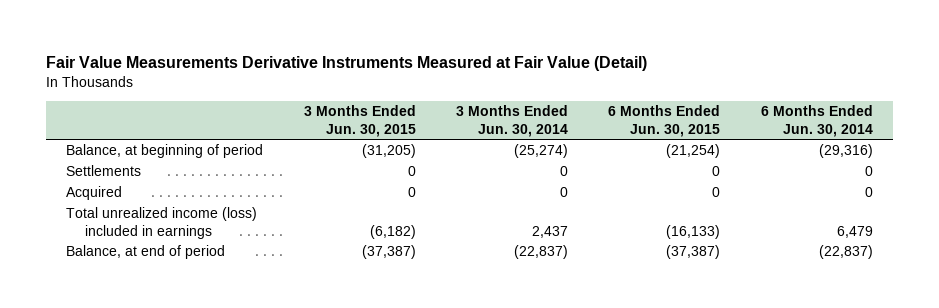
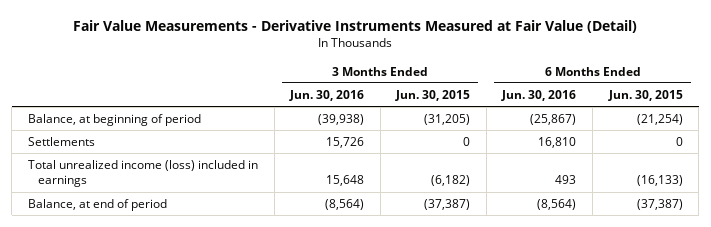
- Fair Value Measurements Derivative Instruments Measured at Fair Value (Detail)
+ Fair Value Measurements - Derivative Instruments Measured at Fair Value (Detail)
- | 3 Months Ended Jun. 30, 2015 | 3 Months Ended Jun. 30, 2014 | 6 Months Ended Jun. 30, 2015 | 6 Months Ended Jun. 30, 2014
+ | 3 Months Ended Jun. 30, 2016 | 3 Months Ended Jun. 30, 2015 | 6 Months Ended Jun. 30, 2016 | 6 Months Ended Jun. 30, 2015
- Acquired | 0 | 0 | 0 | 0

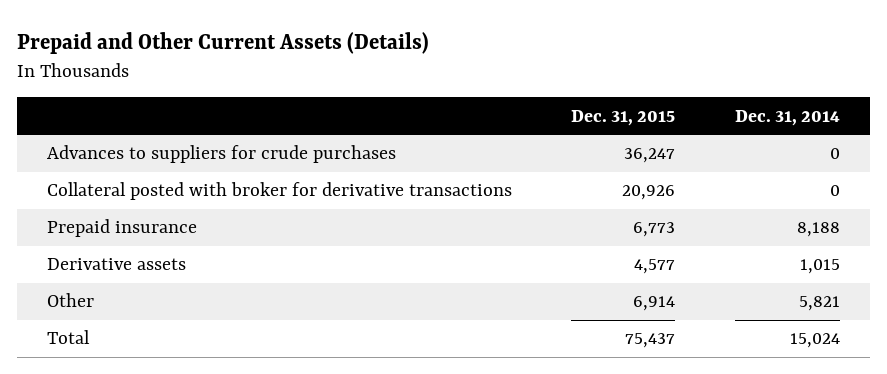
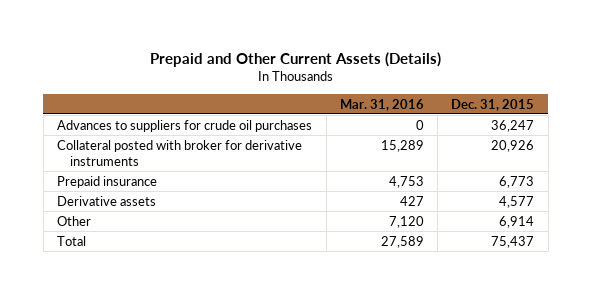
- | Dec. 31, 2015 | Dec. 31, 2014
+ | Mar. 31, 2016 | Dec. 31, 2015
- Advances to suppliers for crude purchases | 36,247 | 0
- Collateral posted with broker for derivative transactions | 20,926 | 0
+ Advances to suppliers for crude oil purchases | 0 | 36,247
+ Collateral posted with broker for derivative instruments | 15,289 | 20,926

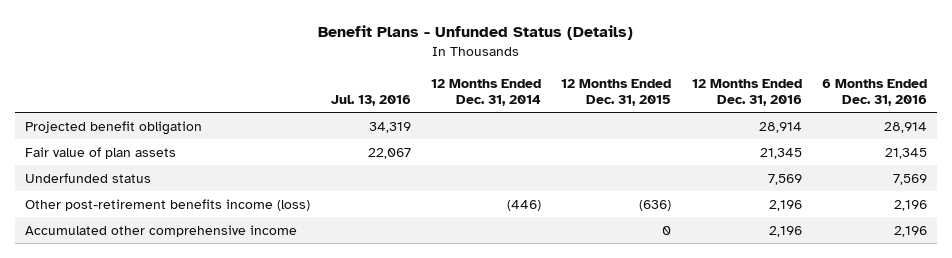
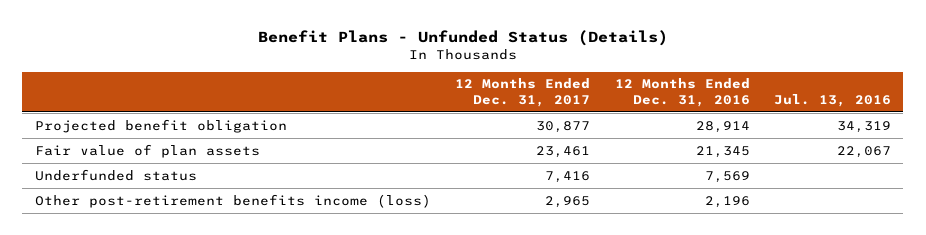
- | Jul. 13, 2016 | 12 Months Ended Dec. 31, 2014 | 12 Months Ended Dec. 31, 2015 | 12 Months Ended Dec. 31, 2016 | 6 Months Ended Dec. 31, 2016
+ | 12 Months Ended Dec. 31, 2017 | 12 Months Ended Dec. 31, 2016 | Jul. 13, 2016
- Accumulated other comprehensive income | | | 0 | 2,196 | 2,196

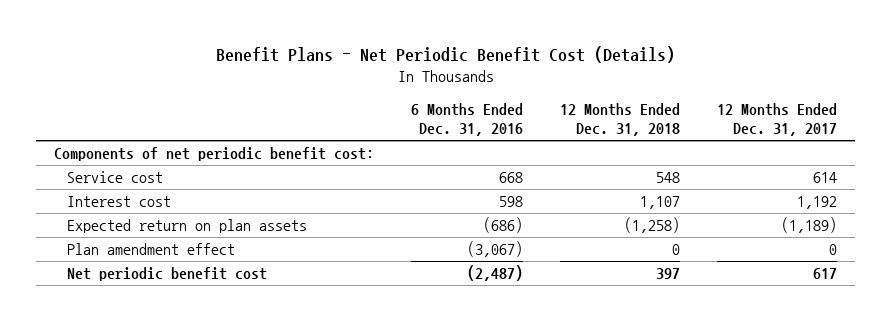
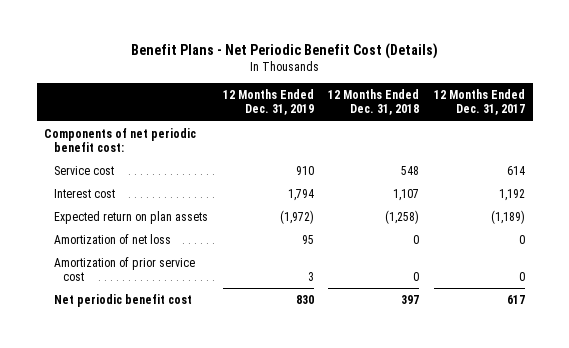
- | 6 Months Ended Dec. 31, 2016 | 12 Months Ended Dec. 31, 2018 | 12 Months Ended Dec. 31, 2017
+ | 12 Months Ended Dec. 31, 2019 | 12 Months Ended Dec. 31, 2018 | 12 Months Ended Dec. 31, 2017
- Plan amendment effect | (3,067) | 0 | 0
+ Amortization of net loss | 95 | 0 | 0
+ Amortization of prior service cost | 3 | 0 | 0

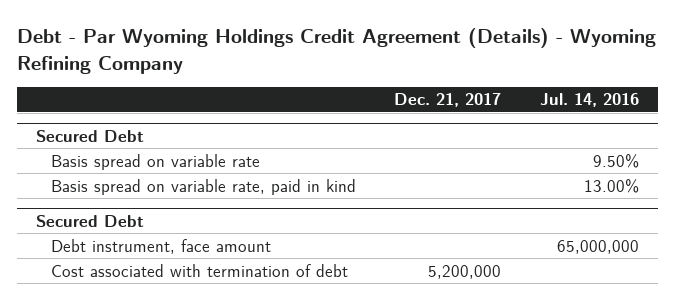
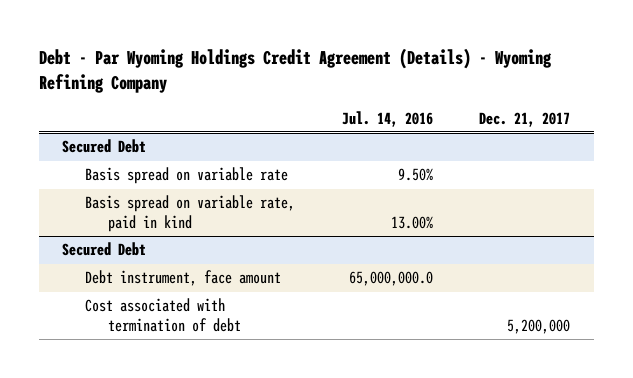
- | Dec. 21, 2017 | Jul. 14, 2016
+ | Jul. 14, 2016 | Dec. 21, 2017
@ Secured Debt
- Debt instrument, face amount | | 65,000,000
+ Debt instrument, face amount | 65,000,000.0 |

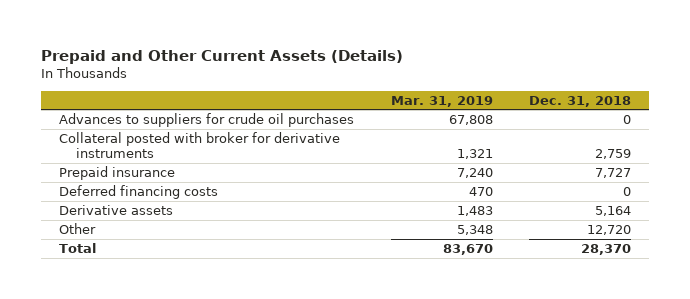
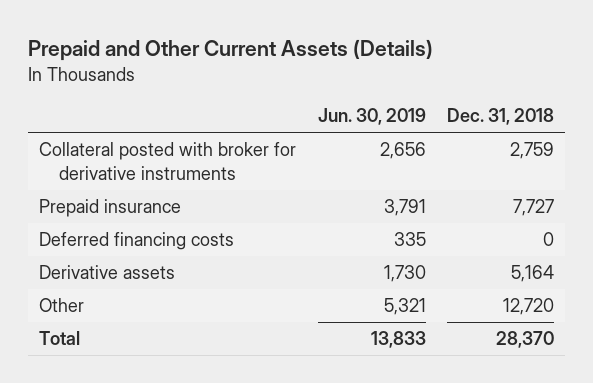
- | Mar. 31, 2019 | Dec. 31, 2018
+ | Jun. 30, 2019 | Dec. 31, 2018
- Advances to suppliers for crude oil purchases | 67,808 | 0

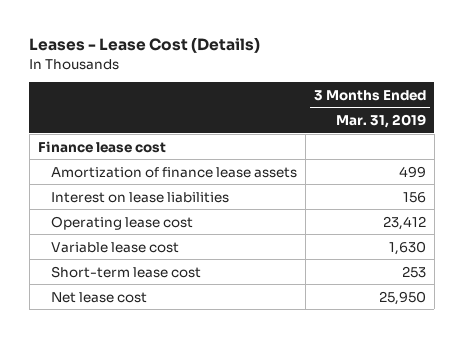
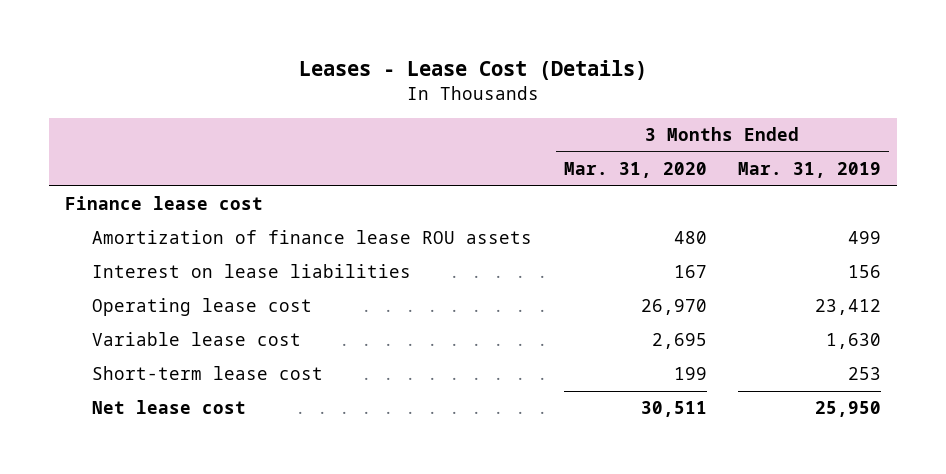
- | 3 Months Ended Mar. 31, 2019
+ | 3 Months Ended Mar. 31, 2020 | 3 Months Ended Mar. 31, 2019
- Amortization of finance lease assets | 499
+ Amortization of finance lease ROU assets | 480 | 499

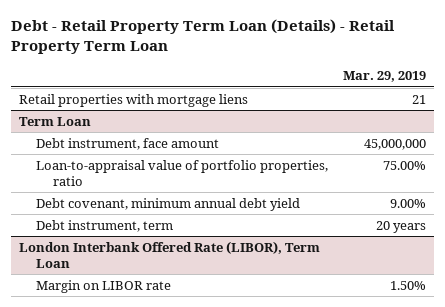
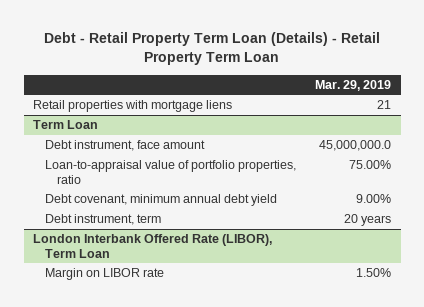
@ Term Loan
- Debt instrument, face amount | 45,000,000
+ Debt instrument, face amount | 45,000,000.0

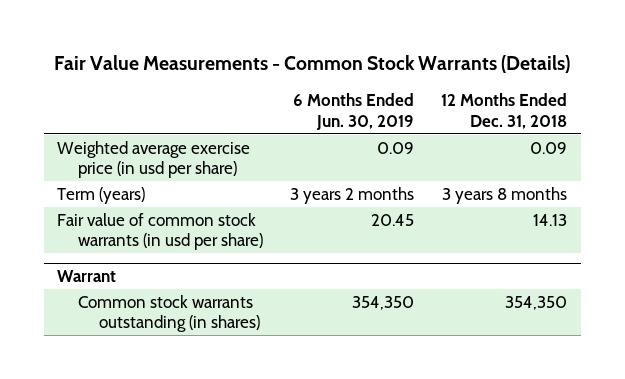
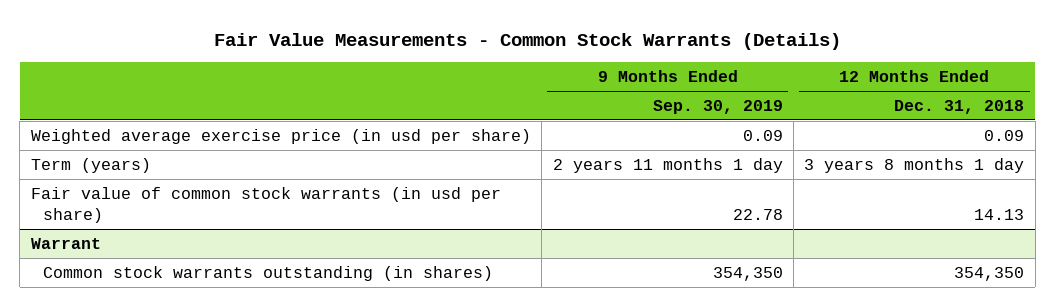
- | 6 Months Ended Jun. 30, 2019 | 12 Months Ended Dec. 31, 2018
+ | 9 Months Ended Sep. 30, 2019 | 12 Months Ended Dec. 31, 2018
- Term (years) | 3 years 2 months | 3 years 8 months
+ Term (years) | 2 years 11 months 1 day | 3 years 8 months 1 day

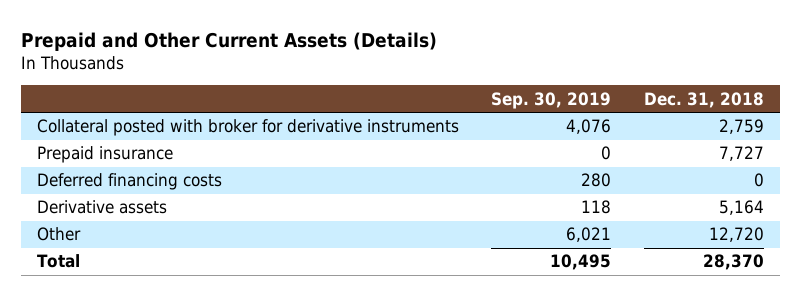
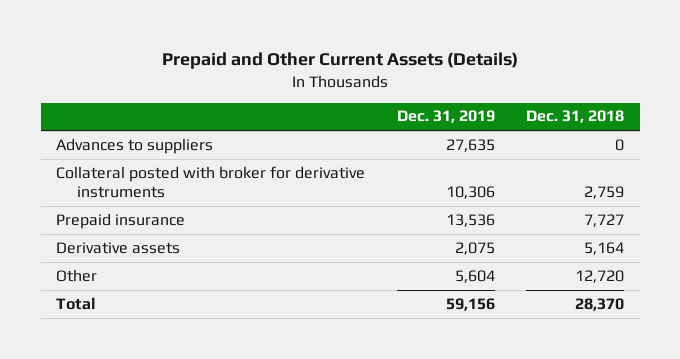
- | Sep. 30, 2019 | Dec. 31, 2018
+ | Dec. 31, 2019 | Dec. 31, 2018
+ Advances to suppliers | 27,635 | 0
- Deferred financing costs | 280 | 0

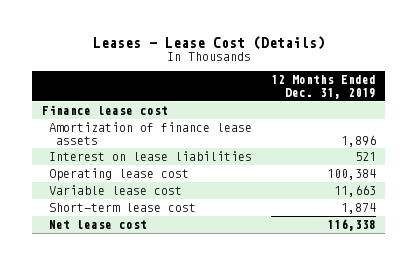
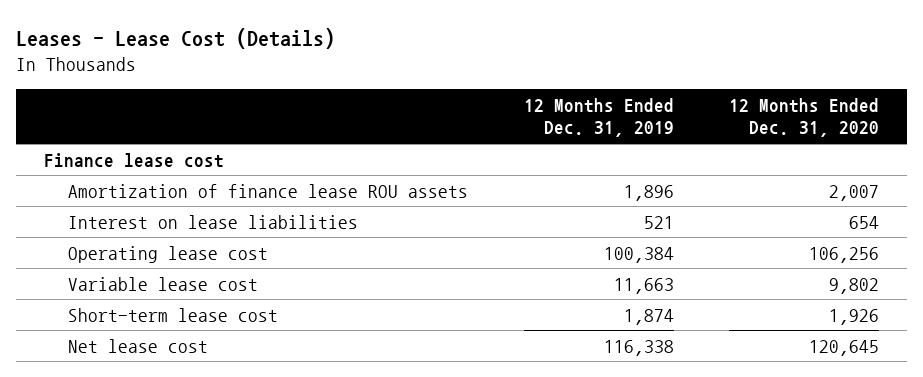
- | 12 Months Ended Dec. 31, 2019
+ | 12 Months Ended Dec. 31, 2019 | 12 Months Ended Dec. 31, 2020
- Amortization of finance lease assets | 1,896
+ Amortization of finance lease ROU assets | 1,896 | 2,007

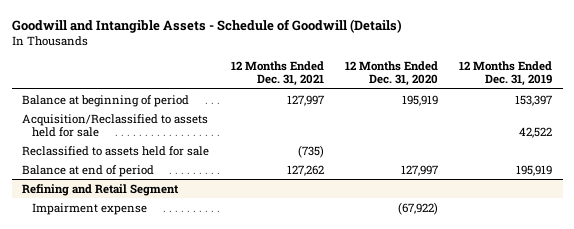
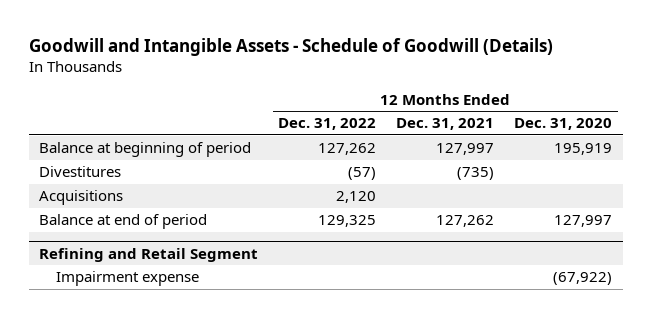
- | 12 Months Ended Dec. 31, 2021 | 12 Months Ended Dec. 31, 2020 | 12 Months Ended Dec. 31, 2019
+ | 12 Months Ended Dec. 31, 2022 | 12 Months Ended Dec. 31, 2021 | 12 Months Ended Dec. 31, 2020
- Acquisition/Reclassified to assets held for sale | | | 42,522
- Reclassified to assets held for sale | (735) | |
+ Divestitures | (57) | (735) |
+ Acquisitions | 2,120 | |

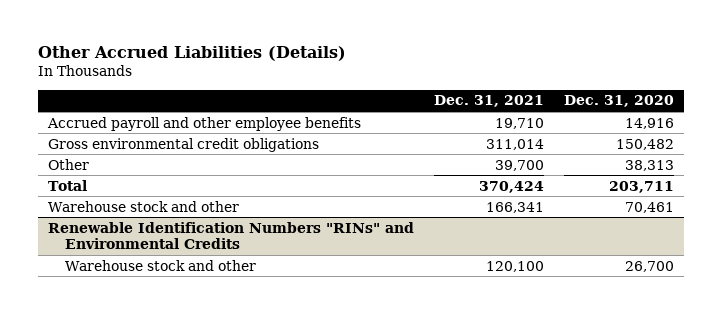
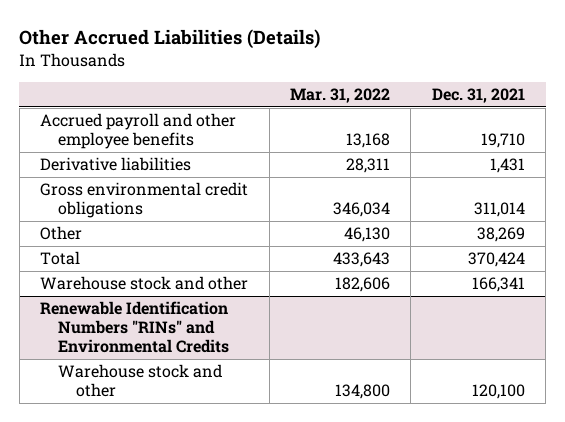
- | Dec. 31, 2021 | Dec. 31, 2020
+ | Mar. 31, 2022 | Dec. 31, 2021
+ Derivative liabilities | 28,311 | 1,431
- Other | 39,700 | 38,313
+ Other | 46,130 | 38,269

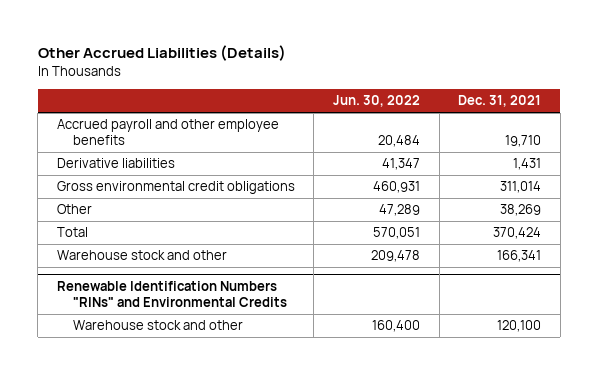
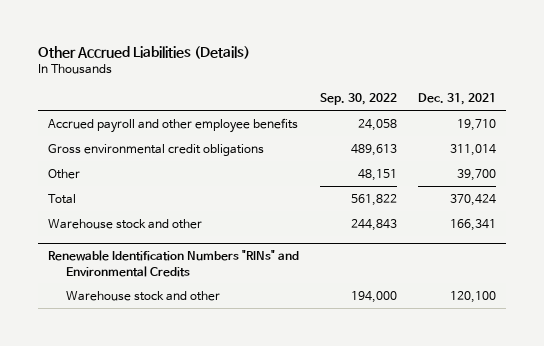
- | Jun. 30, 2022 | Dec. 31, 2021
+ | Sep. 30, 2022 | Dec. 31, 2021
- Derivative liabilities | 41,347 | 1,431
- Other | 47,289 | 38,269
+ Other | 48,151 | 39,700

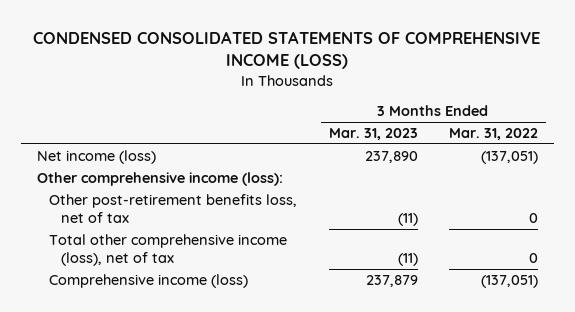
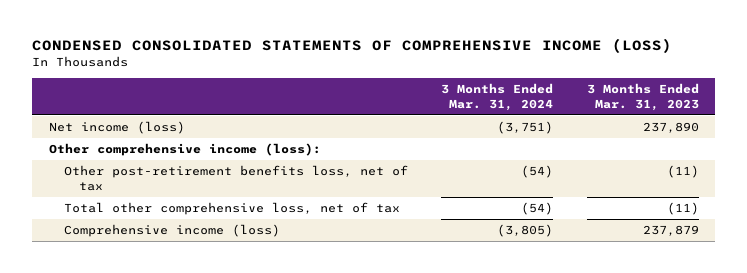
- | 3 Months Ended Mar. 31, 2023 | 3 Months Ended Mar. 31, 2022
+ | 3 Months Ended Mar. 31, 2024 | 3 Months Ended Mar. 31, 2023
- Total other comprehensive income (loss), net of tax | (11) | 0
+ Total other comprehensive loss, net of tax | (54) | (11)

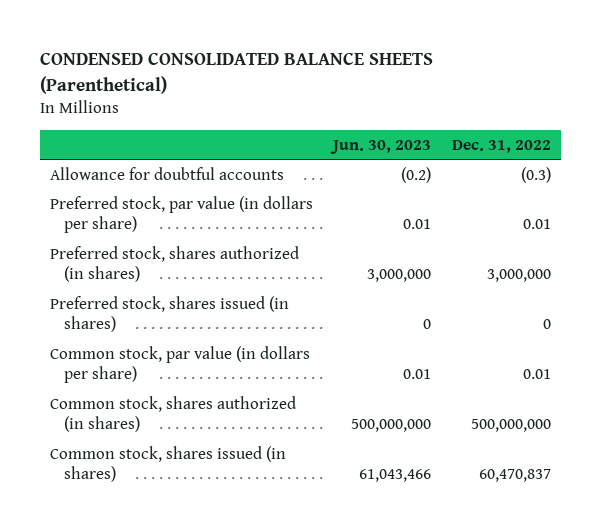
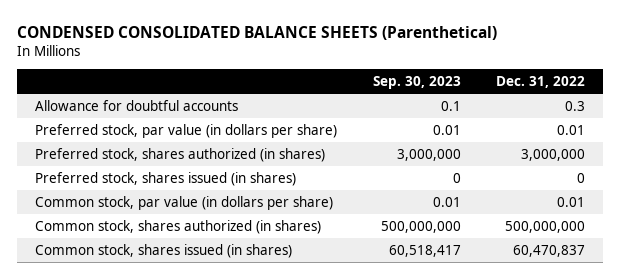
- | Jun. 30, 2023 | Dec. 31, 2022
+ | Sep. 30, 2023 | Dec. 31, 2022
- Allowance for doubtful accounts | (0.2) | (0.3)
+ Allowance for doubtful accounts | 0.1 | 0.3

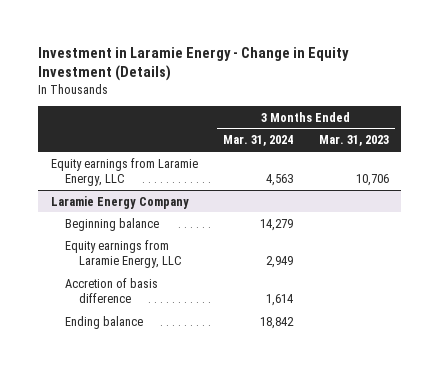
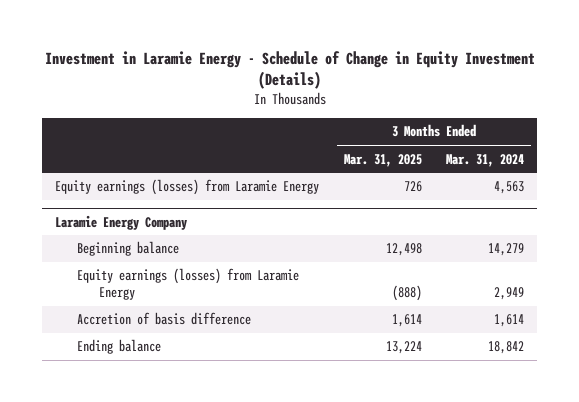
- Investment in Laramie Energy - Change in Equity Investment (Details)
+ Investment in Laramie Energy - Schedule of Change in Equity Investment (Details)
- | 3 Months Ended Mar. 31, 2024 | 3 Months Ended Mar. 31, 2023
+ | 3 Months Ended Mar. 31, 2025 | 3 Months Ended Mar. 31, 2024
- Equity earnings from Laramie Energy, LLC | 4,563 | 10,706
+ Equity earnings (losses) from Laramie Energy | 726 | 4,563
@ Laramie Energy Company
- Equity earnings from Laramie Energy, LLC | 2,949 |
+ Equity earnings (losses) from Laramie Energy | (888) | 2,949

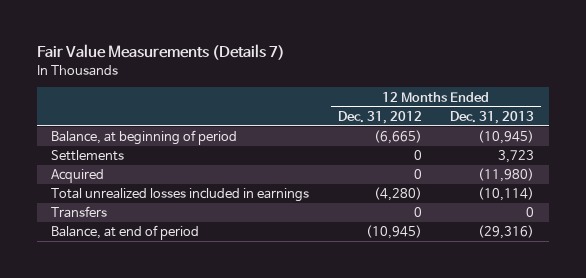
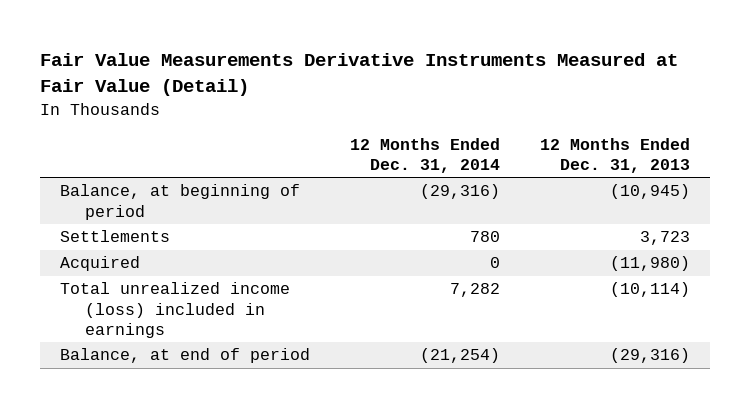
- Fair Value Measurements (Details 7)
+ Fair Value Measurements Derivative Instruments Measured at Fair Value (Detail)
- | 12 Months Ended Dec. 31, 2012 | 12 Months Ended Dec. 31, 2013
+ | 12 Months Ended Dec. 31, 2014 | 12 Months Ended Dec. 31, 2013
- Total unrealized losses included in earnings | (4,280) | (10,114)
- Transfers | 0 | 0
+ Total unrealized income (loss) included in earnings | 7,282 | (10,114)

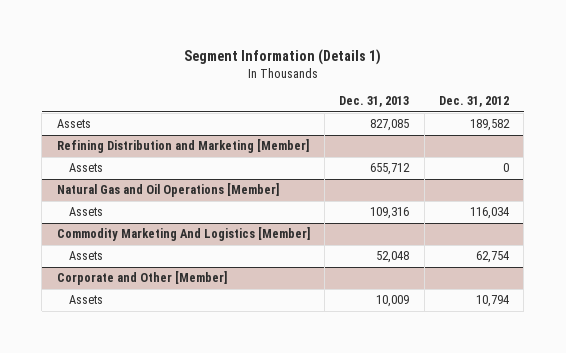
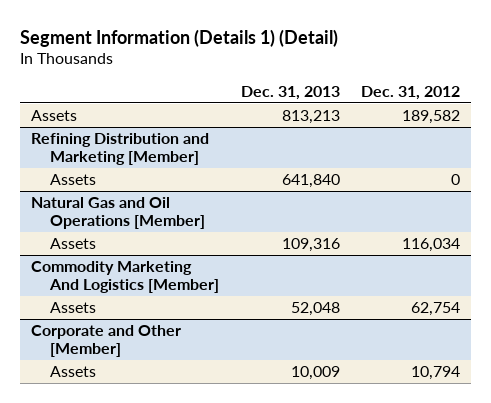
- Segment Information (Details 1)
+ Segment Information (Details 1) (Detail)
- Assets | 827,085 | 189,582
+ Assets | 813,213 | 189,582
@ Refining Distribution and Marketing [Member]
- Assets | 655,712 | 0
+ Assets | 641,840 | 0

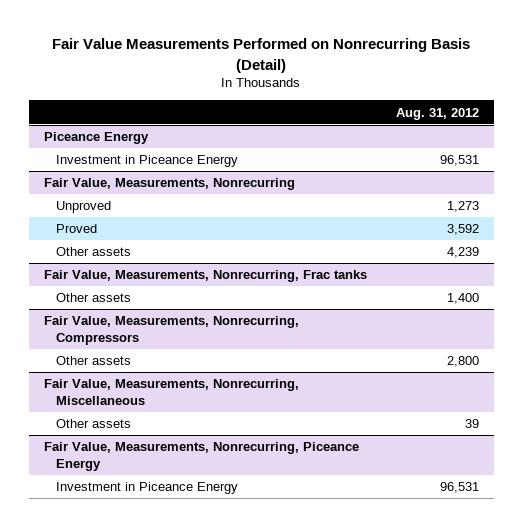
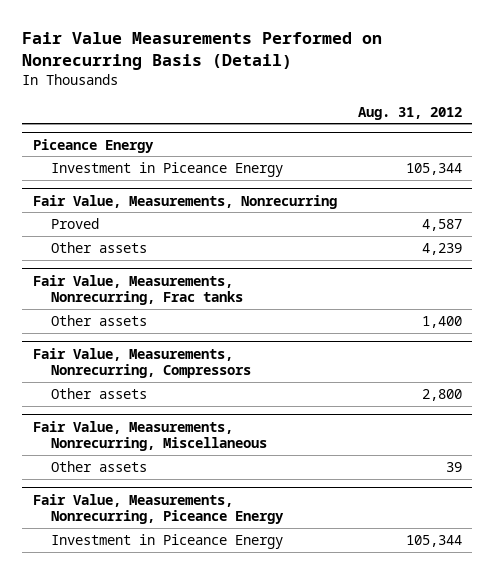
@ Piceance Energy
- Investment in Piceance Energy | 96,531
+ Investment in Piceance Energy | 105,344
@ Fair Value, Measurements, Nonrecurring
- Unproved | 1,273
- Proved | 3,592
+ Proved | 4,587
@ Fair Value, Measurements, Nonrecurring, Piceance Energy
- Investment in Piceance Energy | 96,531
+ Investment in Piceance Energy | 105,344

